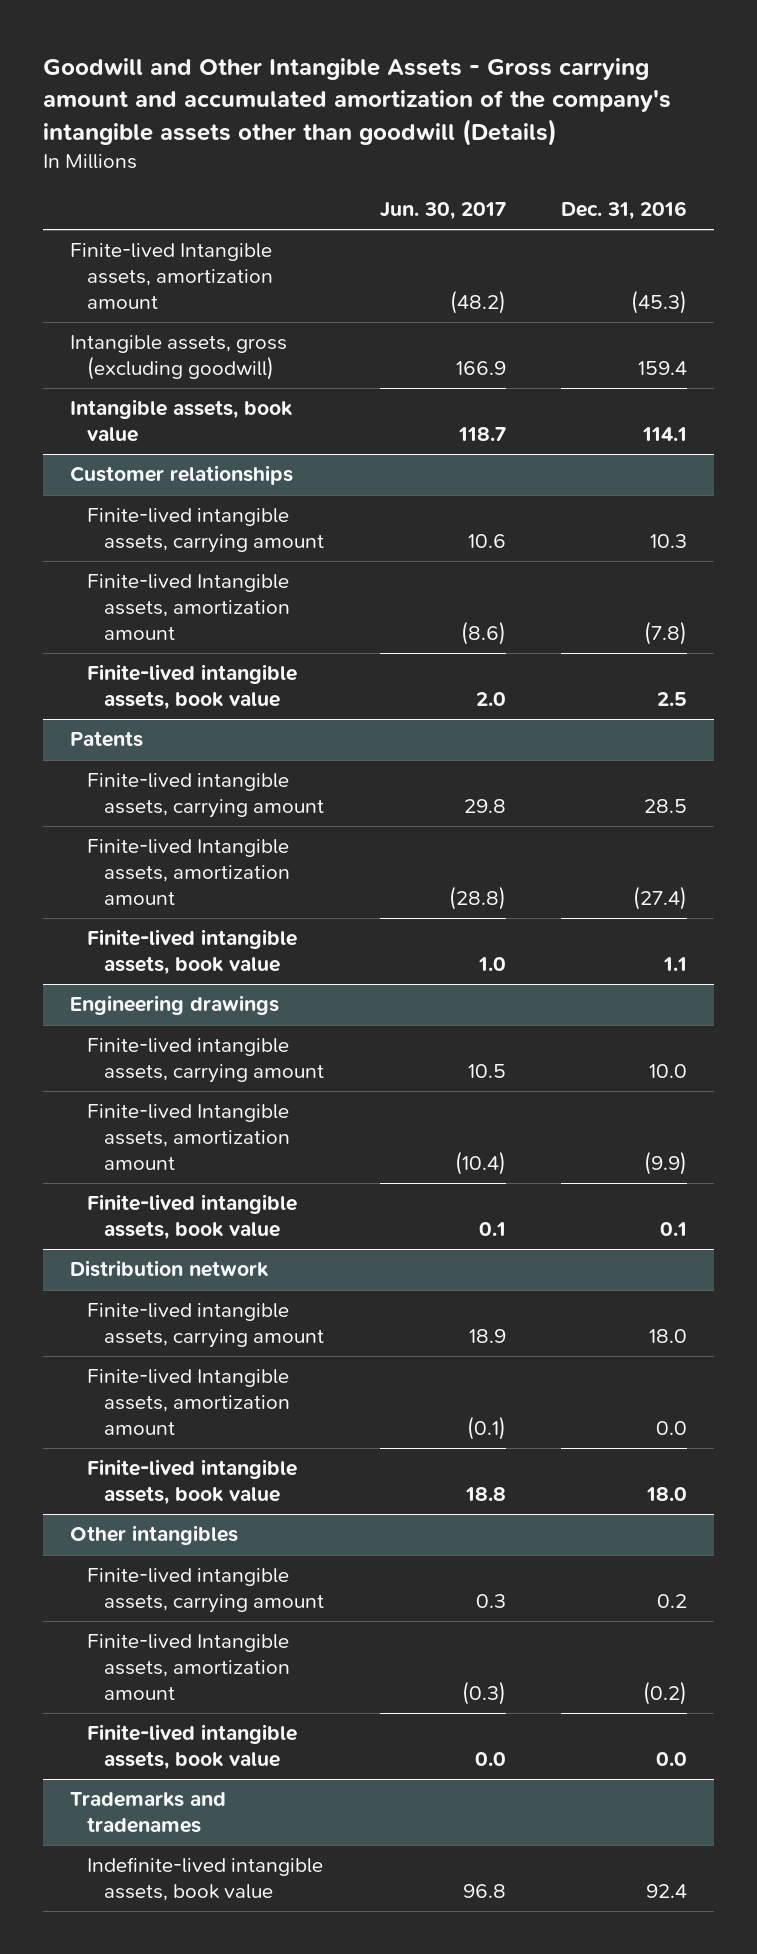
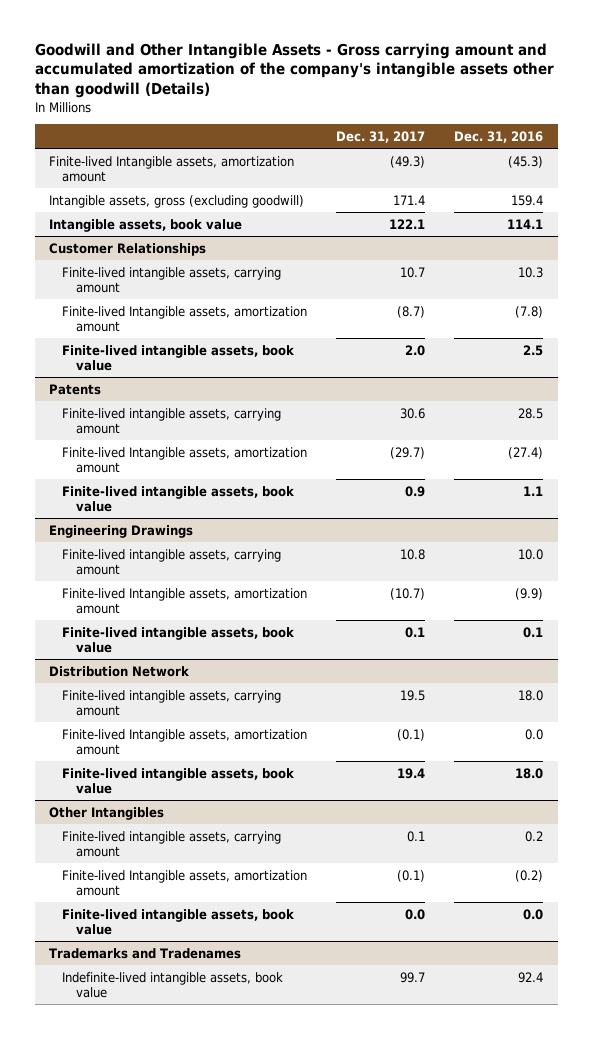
- | Jun. 30, 2017 | Dec. 31, 2016
+ | Dec. 31, 2017 | Dec. 31, 2016
- Customer relationships
+ Customer Relationships
- Engineering drawings
+ Engineering Drawings
- Distribution network
+ Distribution Network
- Other intangibles
+ Other Intangibles
- Trademarks and tradenames
+ Trademarks and Tradenames

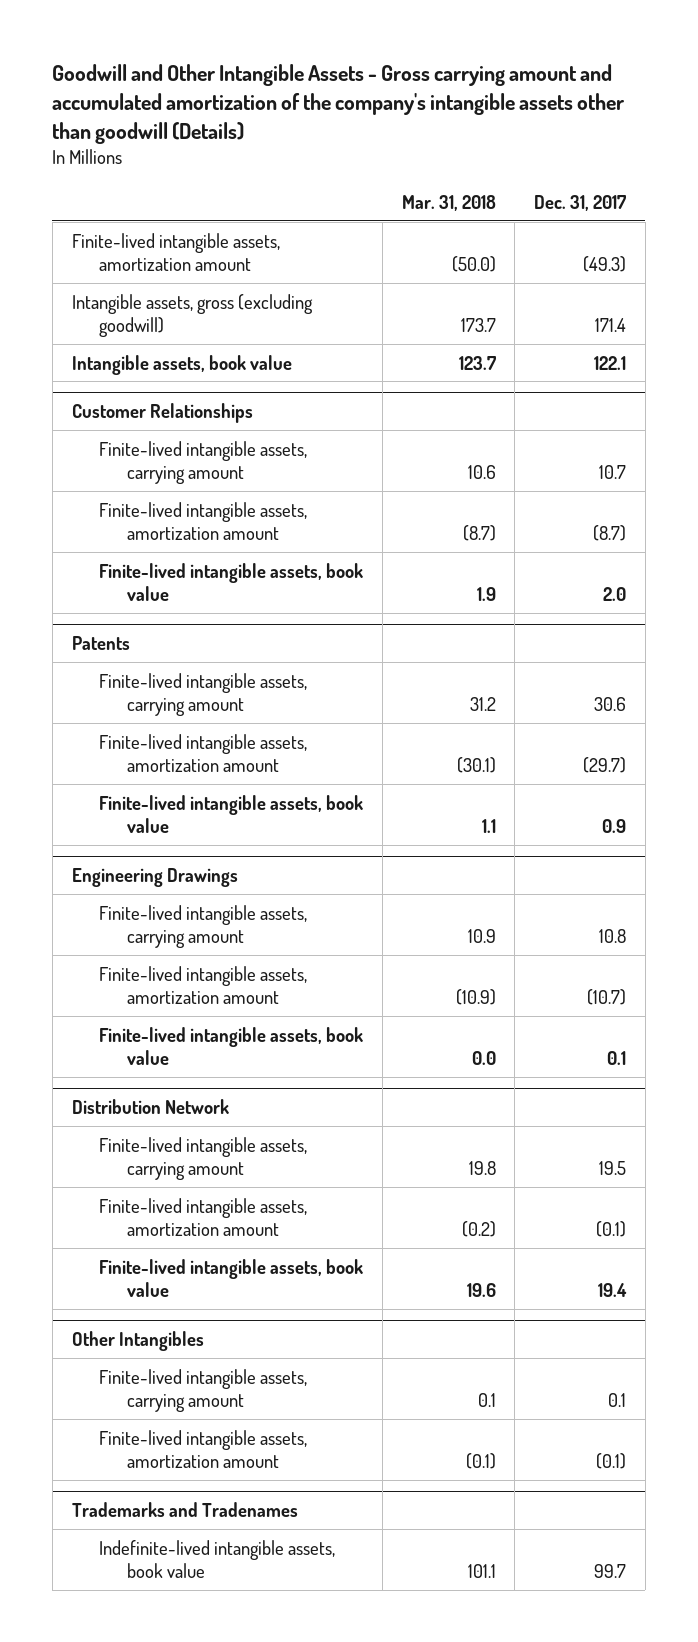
- | Dec. 31, 2017 | Dec. 31, 2016
+ | Mar. 31, 2018 | Dec. 31, 2017
- Finite-lived Intangible assets, amortization amount | (49.3) | (45.3)
+ Finite-lived intangible assets, amortization amount | (50.0) | (49.3)
@ Customer Relationships
- Finite-lived Intangible assets, amortization amount | (8.7) | (7.8)
+ Finite-lived intangible assets, amortization amount | (8.7) | (8.7)
@ Patents
- Finite-lived Intangible assets, amortization amount | (29.7) | (27.4)
+ Finite-lived intangible assets, amortization amount | (30.1) | (29.7)
@ Engineering Drawings
- Finite-lived Intangible assets, amortization amount | (10.7) | (9.9)
+ Finite-lived intangible assets, amortization amount | (10.9) | (10.7)
@ Distribution Network
- Finite-lived Intangible assets, amortization amount | (0.1) | 0.0
+ Finite-lived intangible assets, amortization amount | (0.2) | (0.1)
@ Other Intangibles
- Finite-lived Intangible assets, amortization amount | (0.1) | (0.2)
- Finite-lived intangible assets, book value | 0.0 | 0.0
+ Finite-lived intangible assets, amortization amount | (0.1) | (0.1)

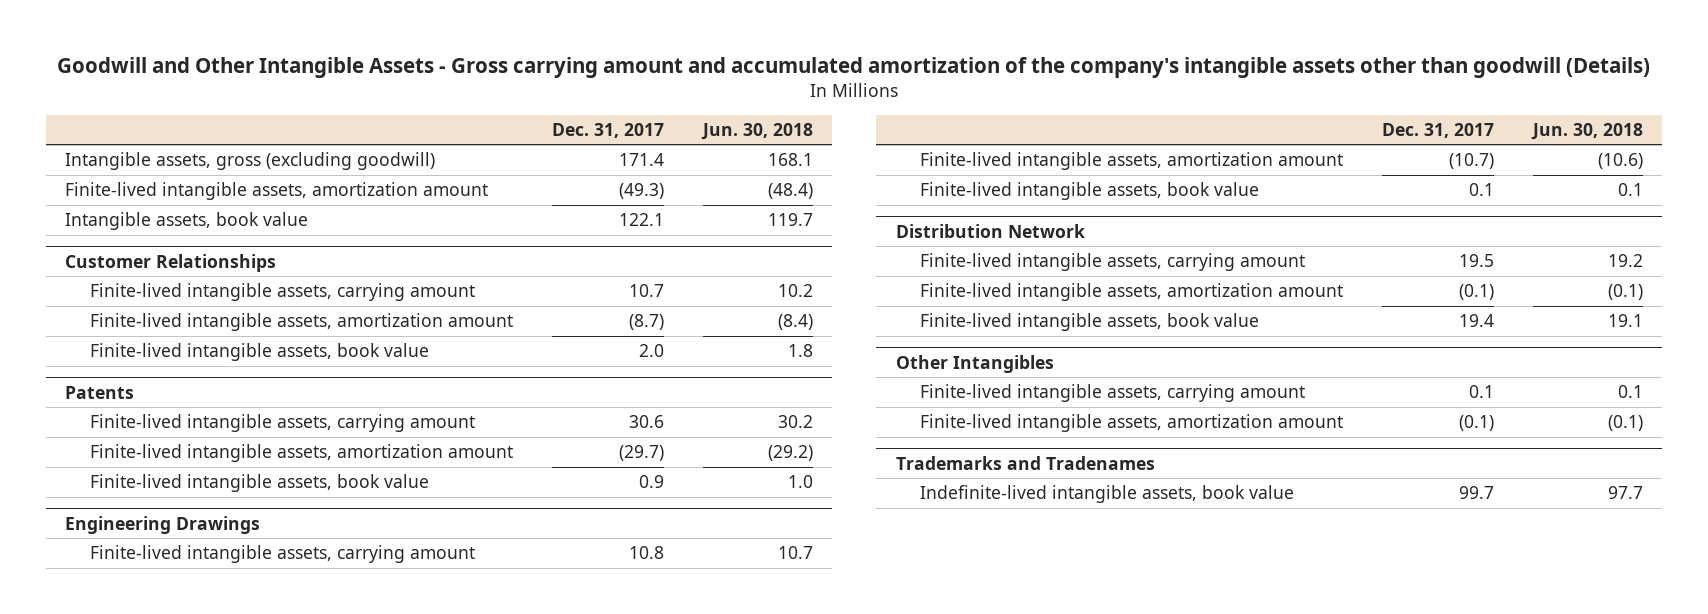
- | Mar. 31, 2018 | Dec. 31, 2017
+ | Dec. 31, 2017 | Jun. 30, 2018
moved down: Finite-lived intangible assets, amortization amount | (49.3) | (48.4)

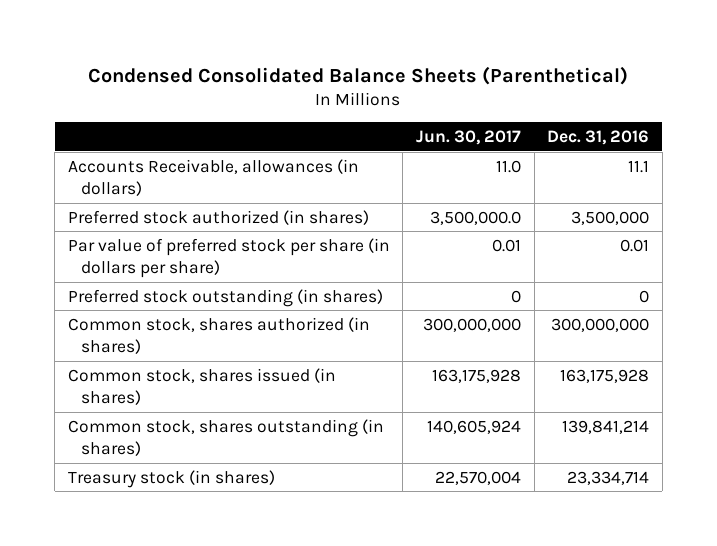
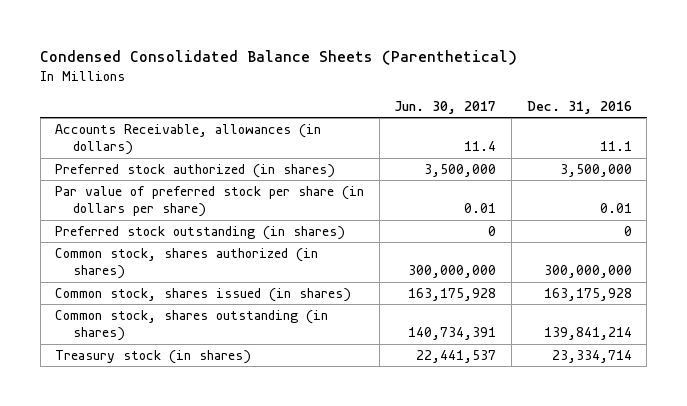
- Accounts Receivable, allowances (in dollars) | 11.0 | 11.1
- Preferred stock authorized (in shares) | 3,500,000.0 | 3,500,000
+ Accounts Receivable, allowances (in dollars) | 11.4 | 11.1
+ Preferred stock authorized (in shares) | 3,500,000 | 3,500,000
- Common stock, shares outstanding (in shares) | 140,605,924 | 139,841,214
- Treasury stock (in shares) | 22,570,004 | 23,334,714
+ Common stock, shares outstanding (in shares) | 140,734,391 | 139,841,214
+ Treasury stock (in shares) | 22,441,537 | 23,334,714

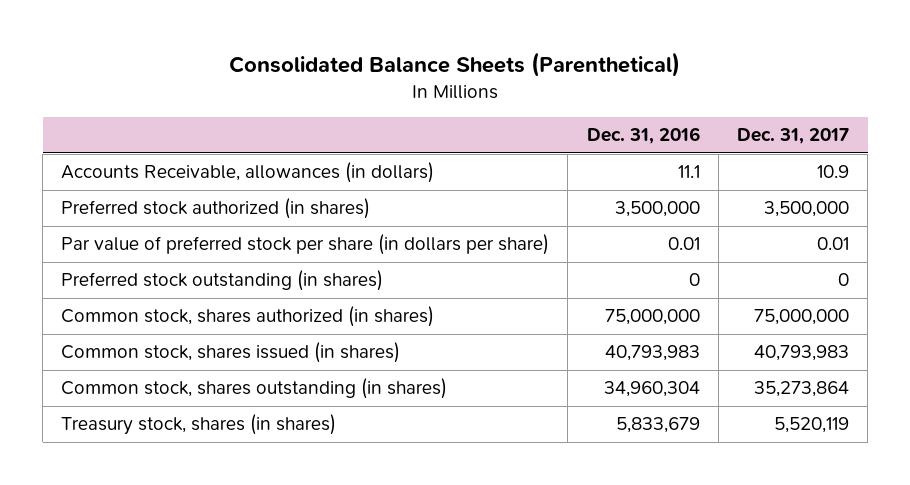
- Condensed Consolidated Balance Sheets (Parenthetical)
+ Consolidated Balance Sheets (Parenthetical)
- | Jun. 30, 2017 | Dec. 31, 2016
+ | Dec. 31, 2016 | Dec. 31, 2017
- Common stock, shares authorized (in shares) | 300,000,000 | 300,000,000
- Common stock, shares issued (in shares) | 163,175,928 | 163,175,928
- Common stock, shares outstanding (in shares) | 140,734,391 | 139,841,214
- Treasury stock (in shares) | 22,441,537 | 23,334,714
+ Common stock, shares authorized (in shares) | 75,000,000 | 75,000,000
+ Common stock, shares issued (in shares) | 40,793,983 | 40,793,983
+ Common stock, shares outstanding (in shares) | 34,960,304 | 35,273,864
+ Treasury stock, shares (in shares) | 5,833,679 | 5,520,119

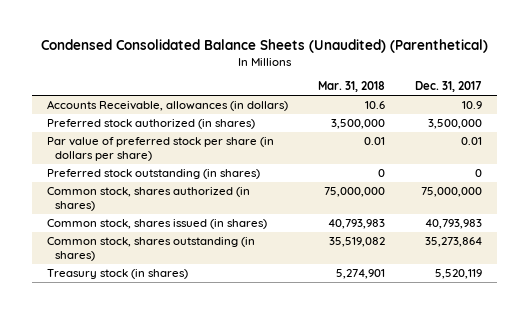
- Consolidated Balance Sheets (Parenthetical)
+ Condensed Consolidated Balance Sheets (Unaudited) (Parenthetical)
- | Dec. 31, 2016 | Dec. 31, 2017
+ | Mar. 31, 2018 | Dec. 31, 2017
- Treasury stock, shares (in shares) | 5,833,679 | 5,520,119
+ Treasury stock (in shares) | 5,274,901 | 5,520,119

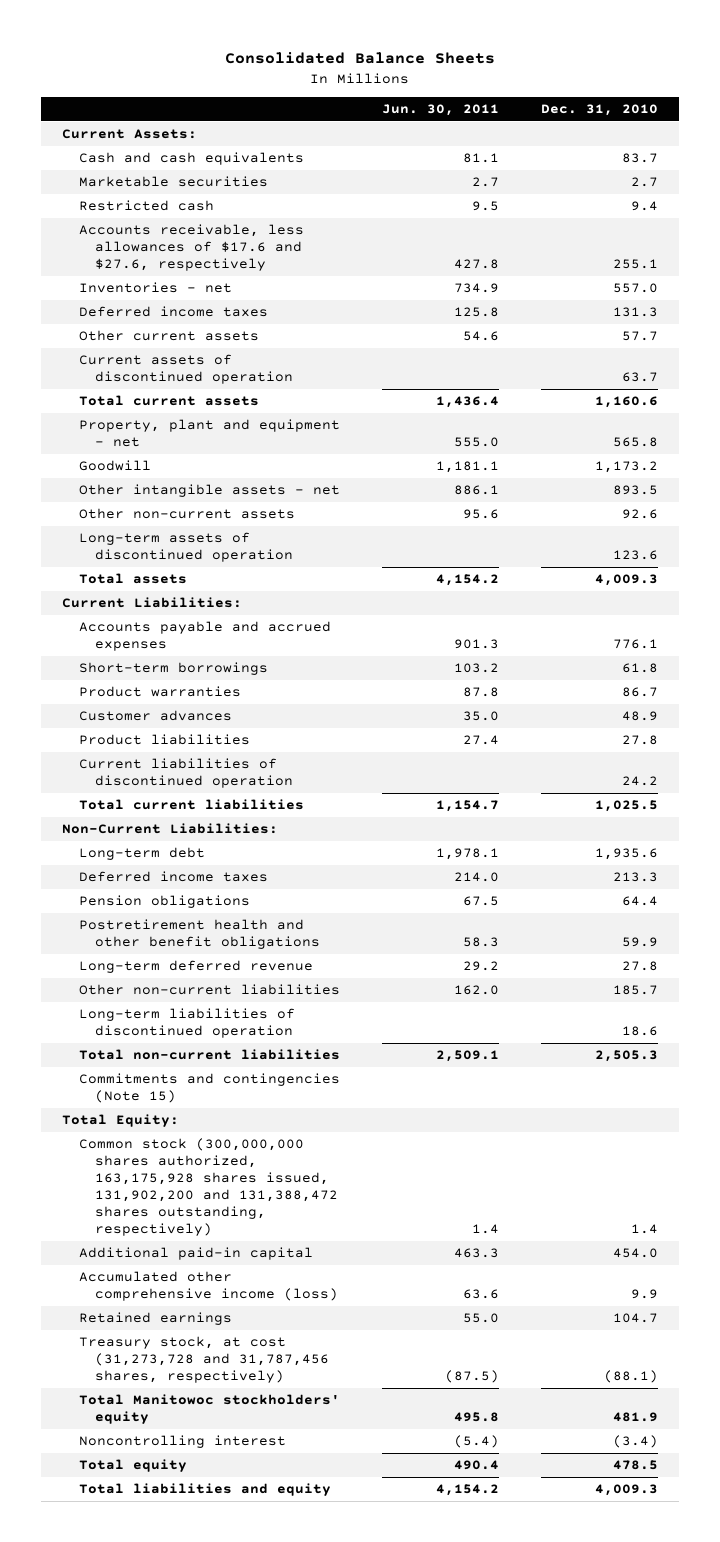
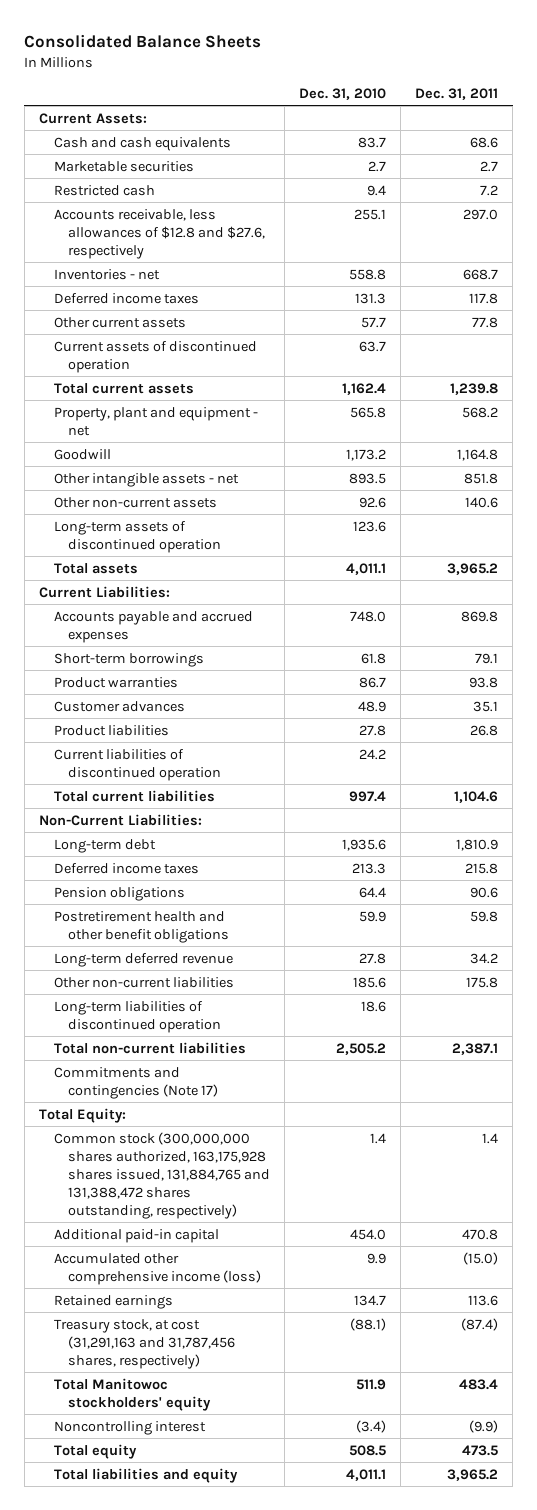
- | Jun. 30, 2011 | Dec. 31, 2010
+ | Dec. 31, 2010 | Dec. 31, 2011
- Accounts receivable, less allowances of $17.6 and $27.6, respectively | 427.8 | 255.1
- Inventories - net | 734.9 | 557.0
+ Accounts receivable, less allowances of $12.8 and $27.6, respectively | 255.1 | 297.0
+ Inventories - net | 558.8 | 668.7
- Total current assets | 1,436.4 | 1,160.6
+ Total current assets | 1,162.4 | 1,239.8
- Total assets | 4,154.2 | 4,009.3
+ Total assets | 4,011.1 | 3,965.2
- Accounts payable and accrued expenses | 901.3 | 776.1
+ Accounts payable and accrued expenses | 748.0 | 869.8
- Total current liabilities | 1,154.7 | 1,025.5
+ Total current liabilities | 997.4 | 1,104.6
- Other non-current liabilities | 162.0 | 185.7
+ Other non-current liabilities | 185.6 | 175.8
- Total non-current liabilities | 2,509.1 | 2,505.3
- Commitments and contingencies (Note 15)
+ Total non-current liabilities | 2,505.2 | 2,387.1
+ Commitments and contingencies (Note 17)
- Common stock (300,000,000 shares authorized, 163,175,928 shares issued, 131,902,200 and 131,388,472 shares outstanding, respectively) | 1.4 | 1.4
+ Common stock (300,000,000 shares authorized, 163,175,928 shares issued, 131,884,765 and 131,388,472 shares outstanding, respectively) | 1.4 | 1.4
- Retained earnings | 55.0 | 104.7
- Treasury stock, at cost (31,273,728 and 31,787,456 shares, respectively) | (87.5) | (88.1)
- Total Manitowoc stockholders' equity | 495.8 | 481.9
+ Retained earnings | 134.7 | 113.6
+ Treasury stock, at cost (31,291,163 and 31,787,456 shares, respectively) | (88.1) | (87.4)
+ Total Manitowoc stockholders' equity | 511.9 | 483.4
- Total equity | 490.4 | 478.5
- Total liabilities and equity | 4,154.2 | 4,009.3
+ Total equity | 508.5 | 473.5
+ Total liabilities and equity | 4,011.1 | 3,965.2

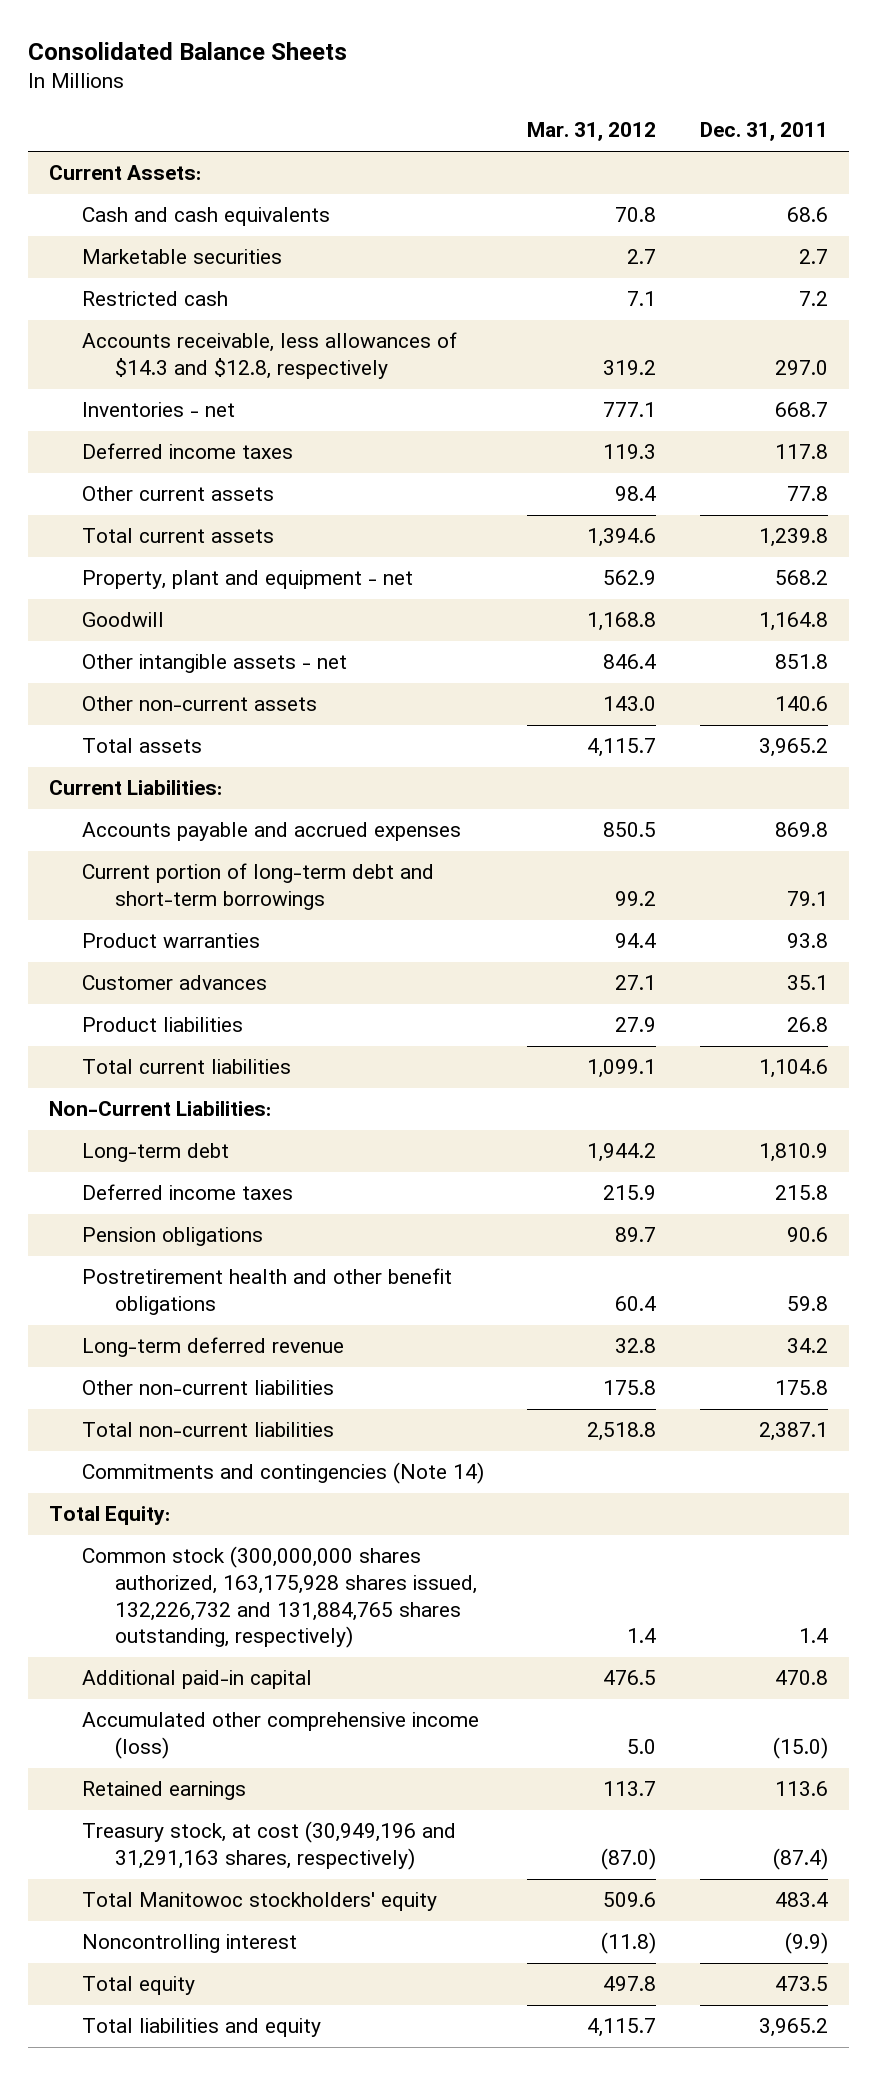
- | Dec. 31, 2010 | Dec. 31, 2011
+ | Mar. 31, 2012 | Dec. 31, 2011
- Accounts receivable, less allowances of $12.8 and $27.6, respectively | 255.1 | 297.0
+ Accounts receivable, less allowances of $14.3 and $12.8, respectively | 319.2 | 297.0
- Current assets of discontinued operation | 63.7 |
- Long-term assets of discontinued operation | 123.6 |
- Short-term borrowings | 61.8 | 79.1
+ Current portion of long-term debt and short-term borrowings | 99.2 | 79.1
- Current liabilities of discontinued operation | 24.2 |
- Long-term liabilities of discontinued operation | 18.6 |
- Commitments and contingencies (Note 17)
+ Commitments and contingencies (Note 14)
- Common stock (300,000,000 shares authorized, 163,175,928 shares issued, 131,884,765 and 131,388,472 shares outstanding, respectively) | 1.4 | 1.4
+ Common stock (300,000,000 shares authorized, 163,175,928 shares issued, 132,226,732 and 131,884,765 shares outstanding, respectively) | 1.4 | 1.4
- Treasury stock, at cost (31,291,163 and 31,787,456 shares, respectively) | (88.1) | (87.4)
+ Treasury stock, at cost (30,949,196 and 31,291,163 shares, respectively) | (87.0) | (87.4)

